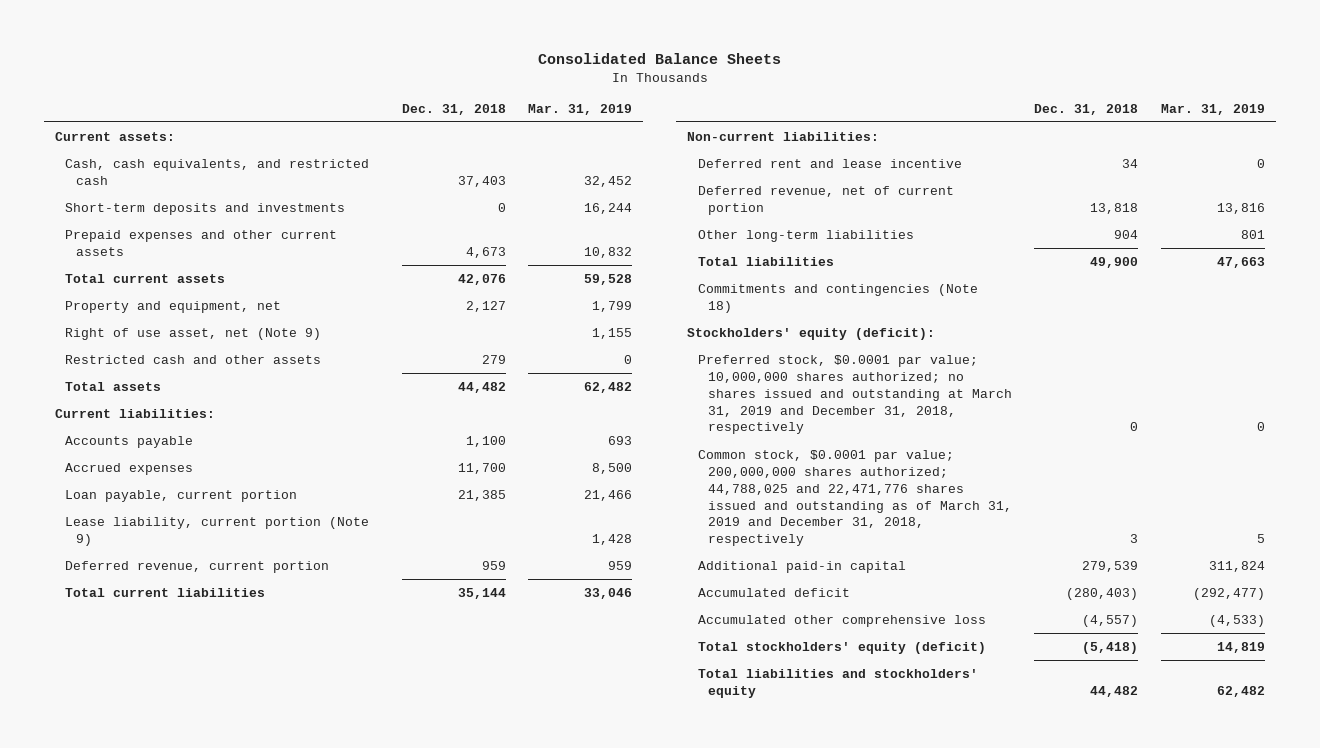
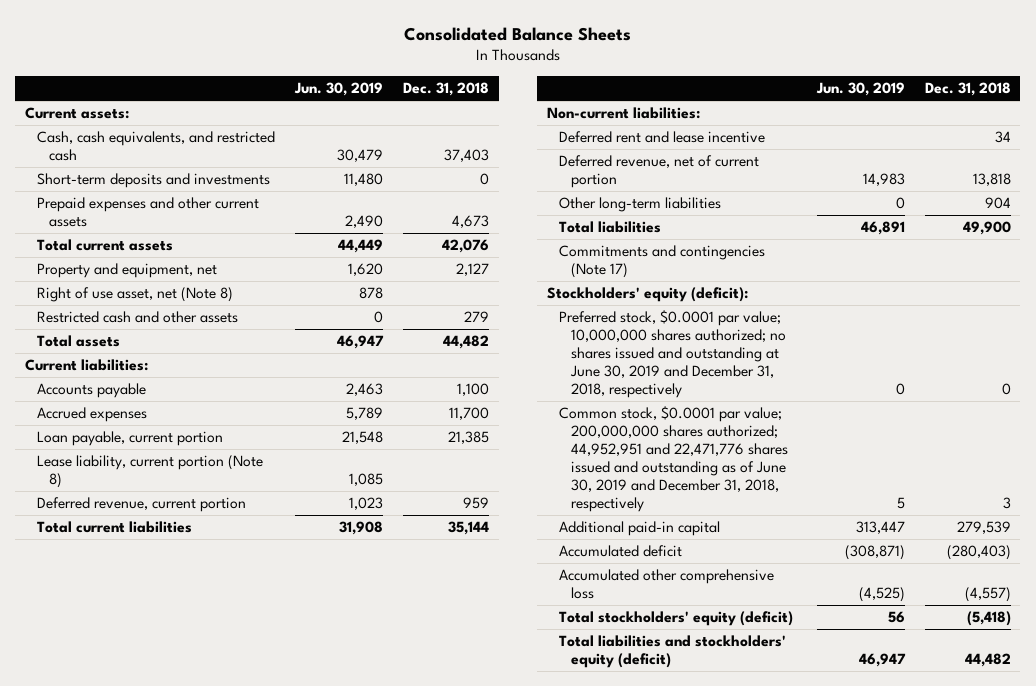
- | Dec. 31, 2018 | Mar. 31, 2019
+ | Jun. 30, 2019 | Dec. 31, 2018
- Right of use asset, net (Note 9) | | 1,155
+ Right of use asset, net (Note 8) | 878 |
- Lease liability, current portion (Note 9) | | 1,428
+ Lease liability, current portion (Note 8) | 1,085 |
- Commitments and contingencies (Note 18)
+ Commitments and contingencies (Note 17)
- Preferred stock, $0.0001 par value; 10,000,000 shares authorized; no shares issued and outstanding at March 31, 2019 and December 31, 2018, respectively | 0 | 0
- Common stock, $0.0001 par value; 200,000,000 shares authorized; 44,788,025 and 22,471,776 shares issued and outstanding as of March 31, 2019 and December 31, 2018, respectively | 3 | 5
+ Preferred stock, $0.0001 par value; 10,000,000 shares authorized; no shares issued and outstanding at June 30, 2019 and December 31, 2018, respectively | 0 | 0
+ Common stock, $0.0001 par value; 200,000,000 shares authorized; 44,952,951 and 22,471,776 shares issued and outstanding as of June 30, 2019 and December 31, 2018, respectively | 5 | 3
- Total liabilities and stockholders' equity | 44,482 | 62,482
+ Total liabilities and stockholders' equity (deficit) | 46,947 | 44,482

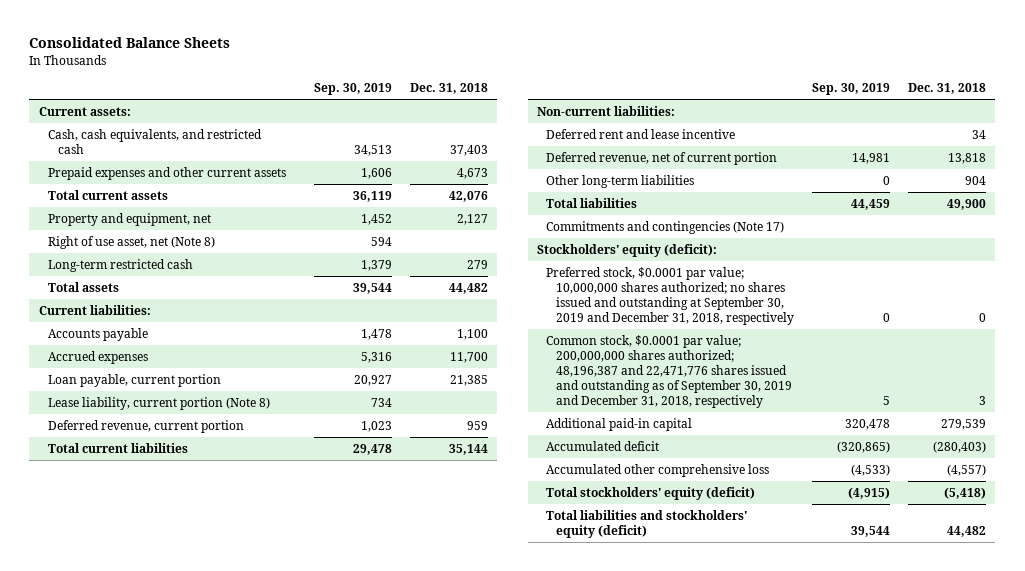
- | Jun. 30, 2019 | Dec. 31, 2018
+ | Sep. 30, 2019 | Dec. 31, 2018
- Short-term deposits and investments | 11,480 | 0
- Restricted cash and other assets | 0 | 279
+ Long-term restricted cash | 1,379 | 279
- Preferred stock, $0.0001 par value; 10,000,000 shares authorized; no shares issued and outstanding at June 30, 2019 and December 31, 2018, respectively | 0 | 0
- Common stock, $0.0001 par value; 200,000,000 shares authorized; 44,952,951 and 22,471,776 shares issued and outstanding as of June 30, 2019 and December 31, 2018, respectively | 5 | 3
+ Preferred stock, $0.0001 par value; 10,000,000 shares authorized; no shares issued and outstanding at September 30, 2019 and December 31, 2018, respectively | 0 | 0
+ Common stock, $0.0001 par value; 200,000,000 shares authorized; 48,196,387 and 22,471,776 shares issued and outstanding as of September 30, 2019 and December 31, 2018, respectively | 5 | 3

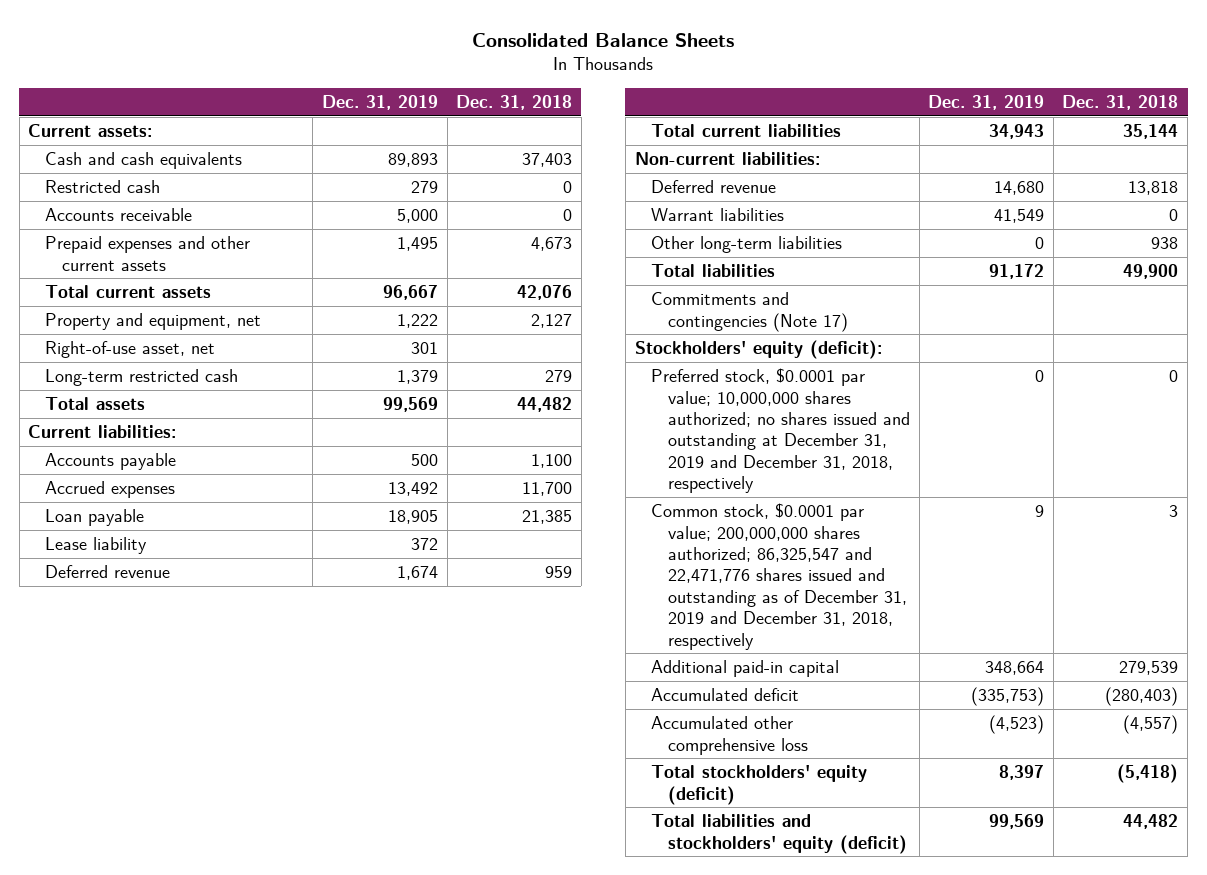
- | Sep. 30, 2019 | Dec. 31, 2018
+ | Dec. 31, 2019 | Dec. 31, 2018
- Cash, cash equivalents, and restricted cash | 34,513 | 37,403
+ Cash and cash equivalents | 89,893 | 37,403
+ Restricted cash | 279 | 0
+ Accounts receivable | 5,000 | 0
- Right of use asset, net (Note 8) | 594 |
+ Right-of-use asset, net | 301 |
- Loan payable, current portion | 20,927 | 21,385
- Lease liability, current portion (Note 8) | 734 |
- Deferred revenue, current portion | 1,023 | 959
+ Loan payable | 18,905 | 21,385
+ Lease liability | 372 |
+ Deferred revenue | 1,674 | 959
- Deferred rent and lease incentive | | 34
- Deferred revenue, net of current portion | 14,981 | 13,818
- Other long-term liabilities | 0 | 904
+ Deferred revenue | 14,680 | 13,818
+ Warrant liabilities | 41,549 | 0
+ Other long-term liabilities | 0 | 938
- Preferred stock, $0.0001 par value; 10,000,000 shares authorized; no shares issued and outstanding at September 30, 2019 and December 31, 2018, respectively | 0 | 0
- Common stock, $0.0001 par value; 200,000,000 shares authorized; 48,196,387 and 22,471,776 shares issued and outstanding as of September 30, 2019 and December 31, 2018, respectively | 5 | 3
+ Preferred stock, $0.0001 par value; 10,000,000 shares authorized; no shares issued and outstanding at December 31, 2019 and December 31, 2018, respectively | 0 | 0
+ Common stock, $0.0001 par value; 200,000,000 shares authorized; 86,325,547 and 22,471,776 shares issued and outstanding as of December 31, 2019 and December 31, 2018, respectively | 9 | 3

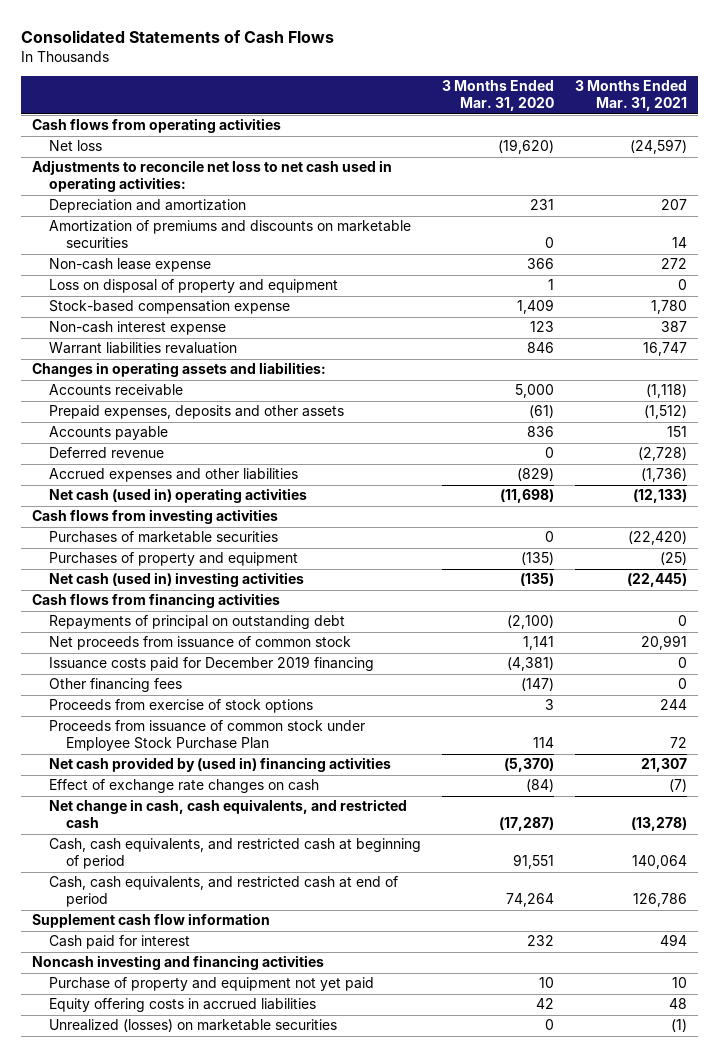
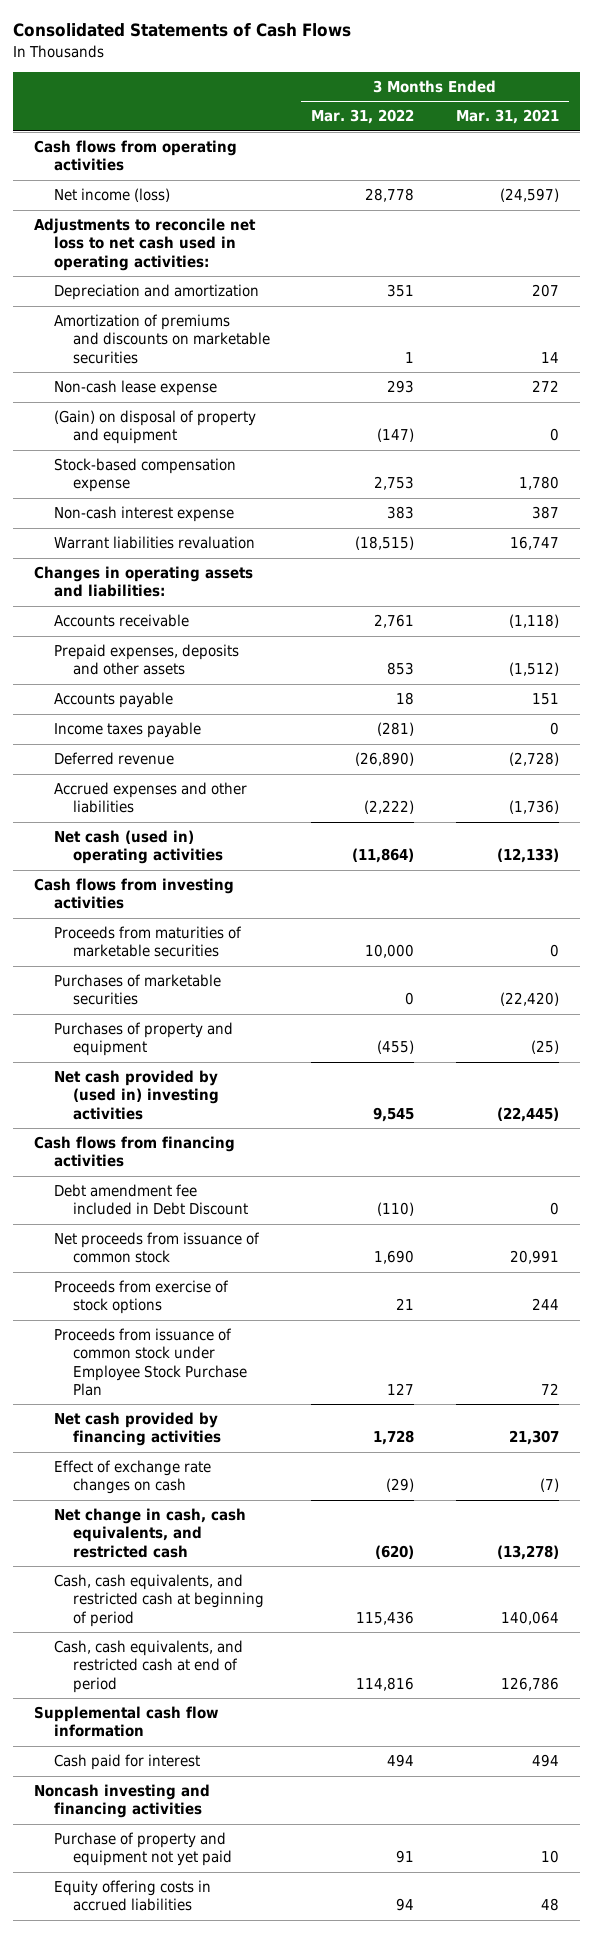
- | 3 Months Ended Mar. 31, 2020 | 3 Months Ended Mar. 31, 2021
+ | 3 Months Ended Mar. 31, 2022 | 3 Months Ended Mar. 31, 2021
- Net loss | (19,620) | (24,597)
+ Net income (loss) | 28,778 | (24,597)
- Loss on disposal of property and equipment | 1 | 0
+ (Gain) on disposal of property and equipment | (147) | 0
+ Income taxes payable | (281) | 0
+ Proceeds from maturities of marketable securities | 10,000 | 0
- Net cash (used in) investing activities | (135) | (22,445)
+ Net cash provided by (used in) investing activities | 9,545 | (22,445)
- Repayments of principal on outstanding debt | (2,100) | 0
+ Debt amendment fee included in Debt Discount | (110) | 0
- Issuance costs paid for December 2019 financing | (4,381) | 0
- Other financing fees | (147) | 0
- Net cash provided by (used in) financing activities | (5,370) | 21,307
+ Net cash provided by financing activities | 1,728 | 21,307
- Supplement cash flow information
+ Supplemental cash flow information
- Unrealized (losses) on marketable securities | 0 | (1)

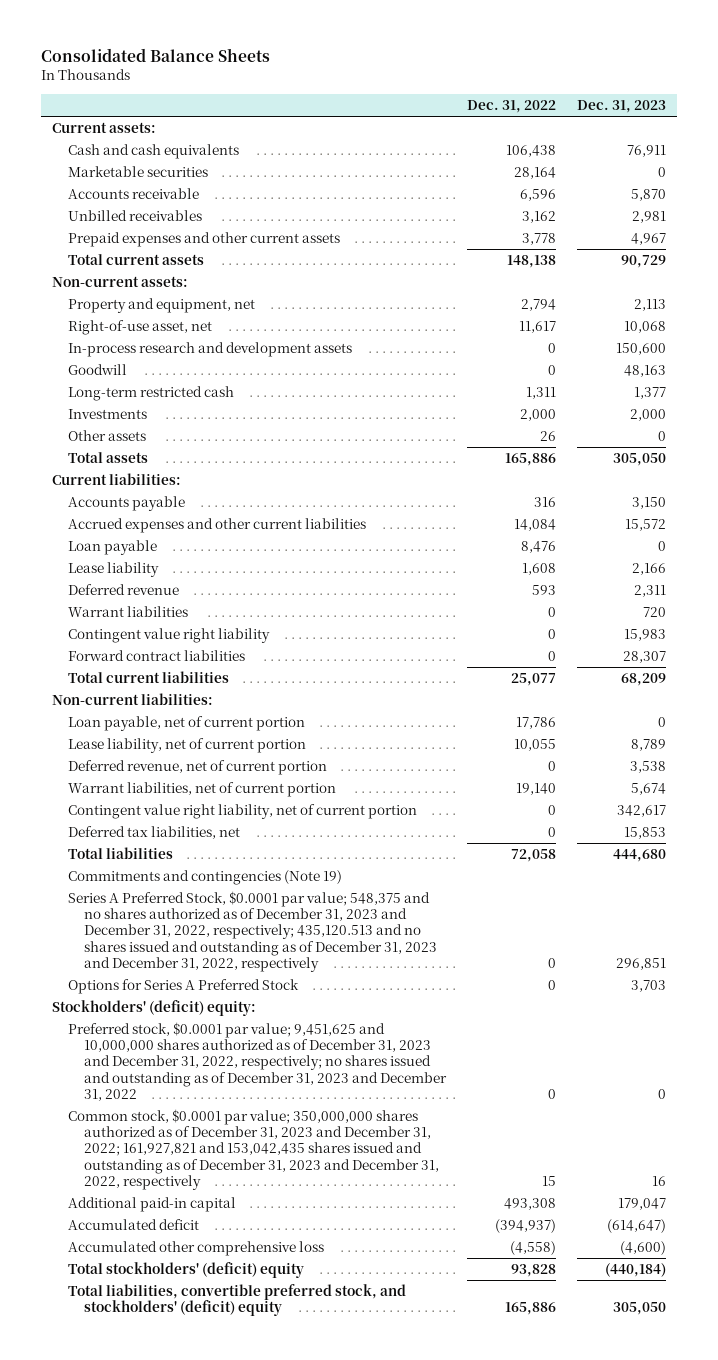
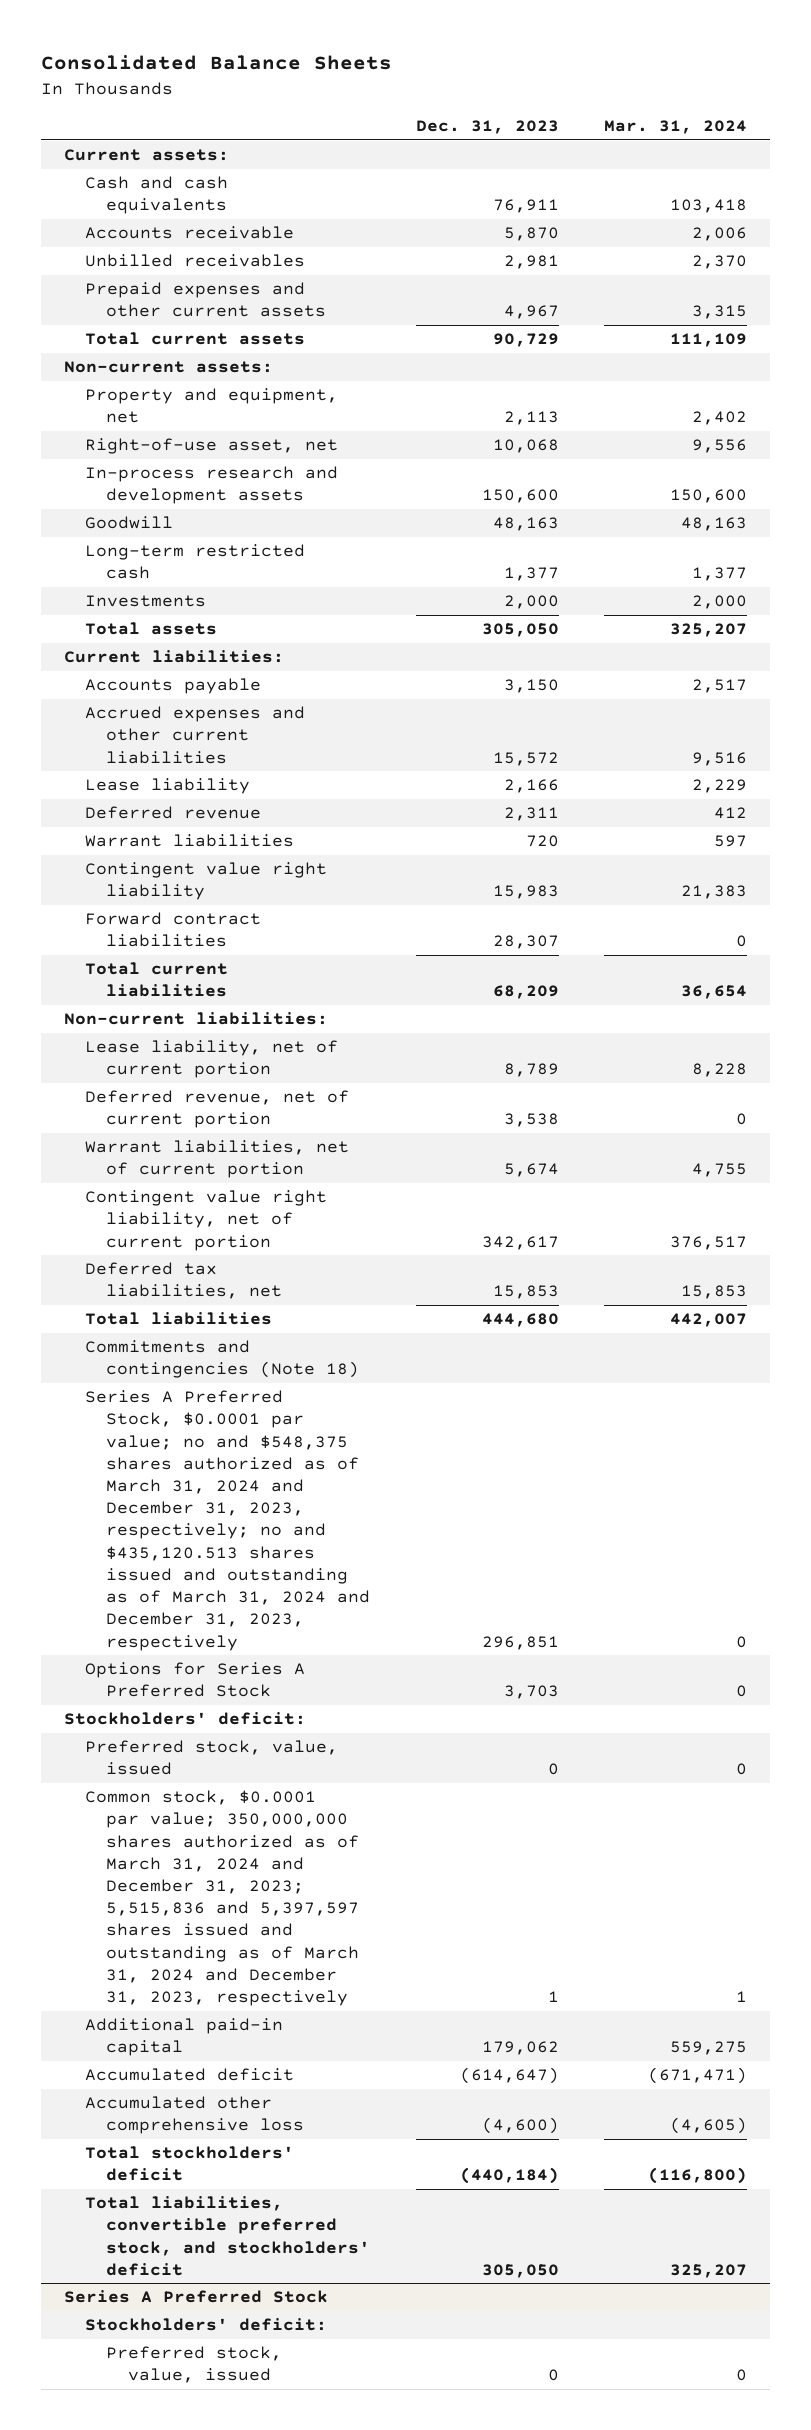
- | Dec. 31, 2022 | Dec. 31, 2023
+ | Dec. 31, 2023 | Mar. 31, 2024
- Marketable securities | 28,164 | 0
- Other assets | 26 | 0
- Loan payable | 8,476 | 0
- Loan payable, net of current portion | 17,786 | 0
- Commitments and contingencies (Note 19)
- Series A Preferred Stock, $0.0001 par value; 548,375 and no shares authorized as of December 31, 2023 and December 31, 2022, respectively; 435,120.513 and no shares issued and outstanding as of December 31, 2023 and December 31, 2022, respectively | 0 | 296,851
+ Commitments and contingencies (Note 18)
+ Series A Preferred Stock, $0.0001 par value; no and $548,375 shares authorized as of March 31, 2024 and December 31, 2023, respectively; no and $435,120.513 shares issued and outstanding as of March 31, 2024 and December 31, 2023, respectively | 296,851 | 0
- Stockholders' (deficit) equity:
- Preferred stock, $0.0001 par value; 9,451,625 and 10,000,000 shares authorized as of December 31, 2023 and December 31, 2022, respectively; no shares issued and outstanding as of December 31, 2023 and December 31, 2022 | 0 | 0
- Common stock, $0.0001 par value; 350,000,000 shares authorized as of December 31, 2023 and December 31, 2022; 161,927,821 and 153,042,435 shares issued and outstanding as of December 31, 2023 and December 31, 2022, respectively | 15 | 16
- Additional paid-in capital | 493,308 | 179,047
+ Stockholders' deficit:
+ Preferred stock, value, issued | 0 | 0
+ Common stock, $0.0001 par value; 350,000,000 shares authorized as of March 31, 2024 and December 31, 2023; 5,515,836 and 5,397,597 shares issued and outstanding as of March 31, 2024 and December 31, 2023, respectively | 1 | 1
+ Additional paid-in capital | 179,062 | 559,275
- Total stockholders' (deficit) equity | 93,828 | (440,184)
- Total liabilities, convertible preferred stock, and stockholders' (deficit) equity | 165,886 | 305,050
+ Total stockholders' deficit | (440,184) | (116,800)
+ Total liabilities, convertible preferred stock, and stockholders' deficit | 305,050 | 325,207
+ Series A Preferred Stock
+ Stockholders' deficit:
+ Preferred stock, value, issued | 0 | 0

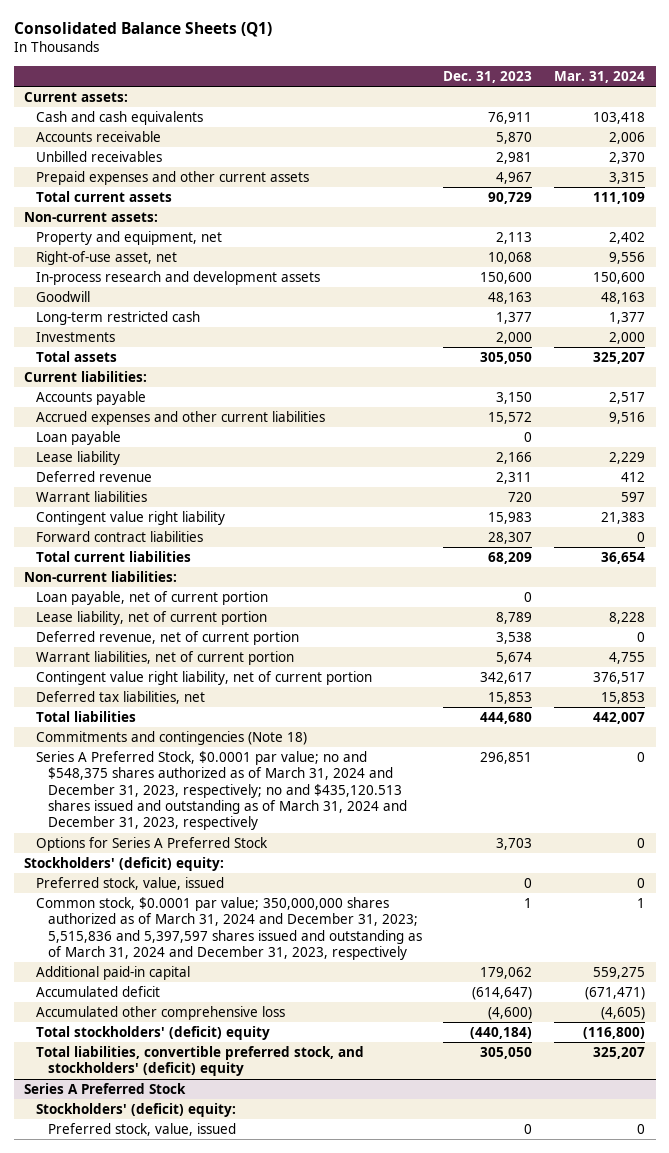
- Consolidated Balance Sheets
+ Consolidated Balance Sheets (Q1)
+ Loan payable | 0 |
+ Loan payable, net of current portion | 0 |
- Stockholders' deficit:
+ Stockholders' (deficit) equity:
- Total stockholders' deficit | (440,184) | (116,800)
- Total liabilities, convertible preferred stock, and stockholders' deficit | 305,050 | 325,207
+ Total stockholders' (deficit) equity | (440,184) | (116,800)
+ Total liabilities, convertible preferred stock, and stockholders' (deficit) equity | 305,050 | 325,207
@ Series A Preferred Stock
- Stockholders' deficit:
+ Stockholders' (deficit) equity:

